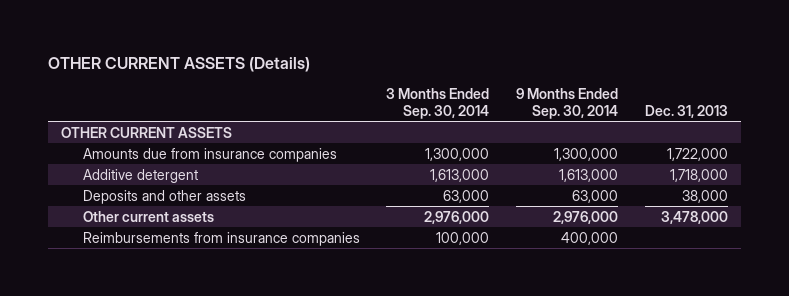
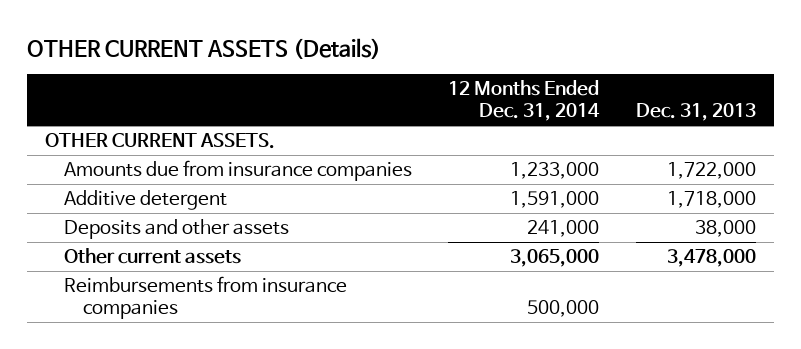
- | 3 Months Ended Sep. 30, 2014 | 9 Months Ended Sep. 30, 2014 | Dec. 31, 2013
+ | 12 Months Ended Dec. 31, 2014 | Dec. 31, 2013
- OTHER CURRENT ASSETS
+ OTHER CURRENT ASSETS.

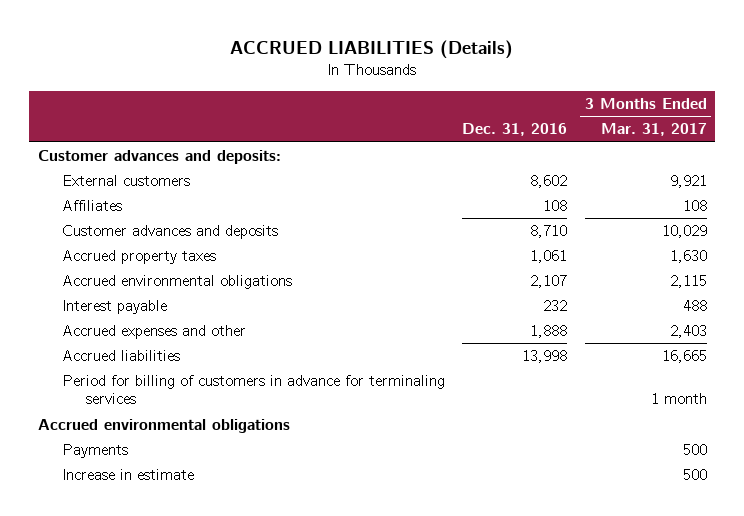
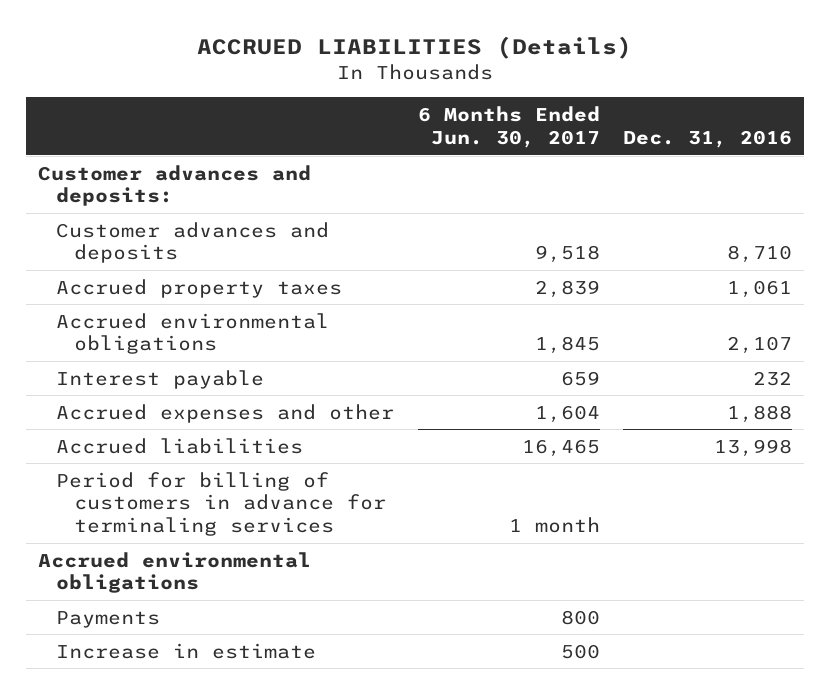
- | Dec. 31, 2016 | 3 Months Ended Mar. 31, 2017
+ | 6 Months Ended Jun. 30, 2017 | Dec. 31, 2016
- External customers | 8,602 | 9,921
- Affiliates | 108 | 108

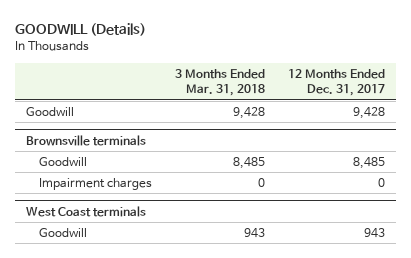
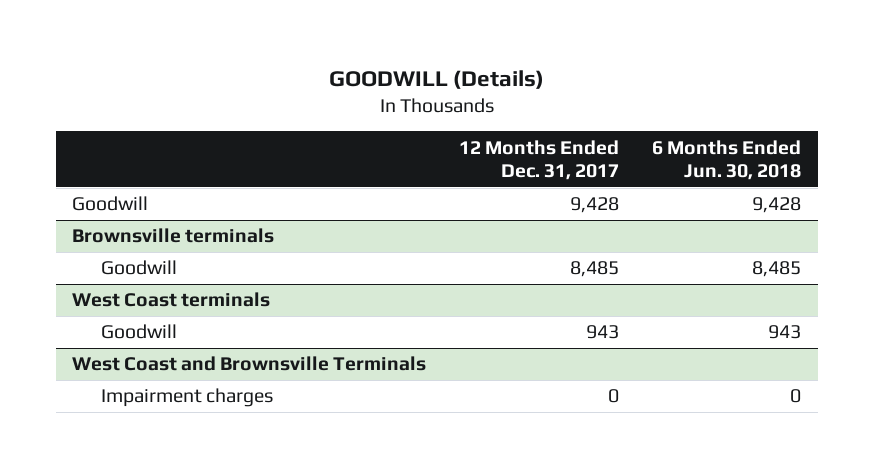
- | 3 Months Ended Mar. 31, 2018 | 12 Months Ended Dec. 31, 2017
+ | 12 Months Ended Dec. 31, 2017 | 6 Months Ended Jun. 30, 2018
@ Brownsville terminals
- Impairment charges | 0 | 0
+ West Coast and Brownsville Terminals
+ Impairment charges | 0 | 0

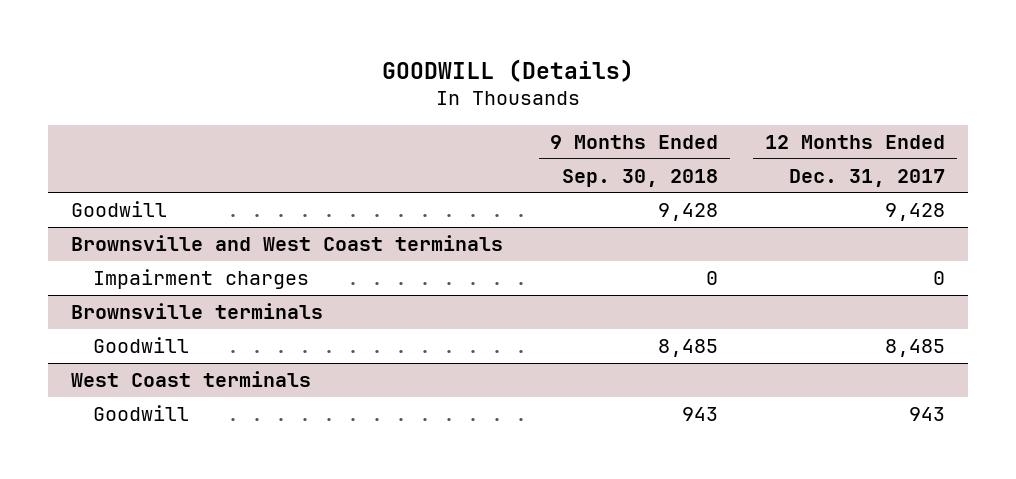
- | 12 Months Ended Dec. 31, 2017 | 6 Months Ended Jun. 30, 2018
+ | 9 Months Ended Sep. 30, 2018 | 12 Months Ended Dec. 31, 2017
+ Brownsville and West Coast terminals
+ Impairment charges | 0 | 0
- West Coast and Brownsville Terminals
- Impairment charges | 0 | 0

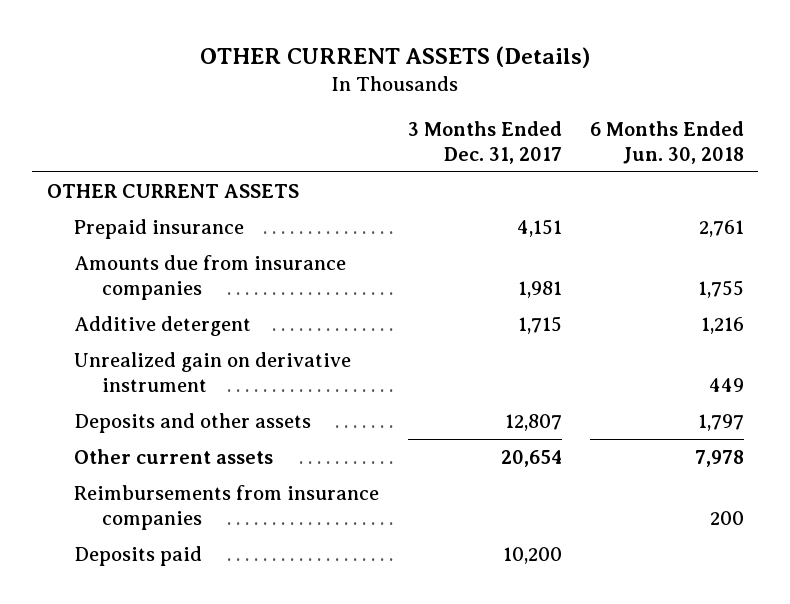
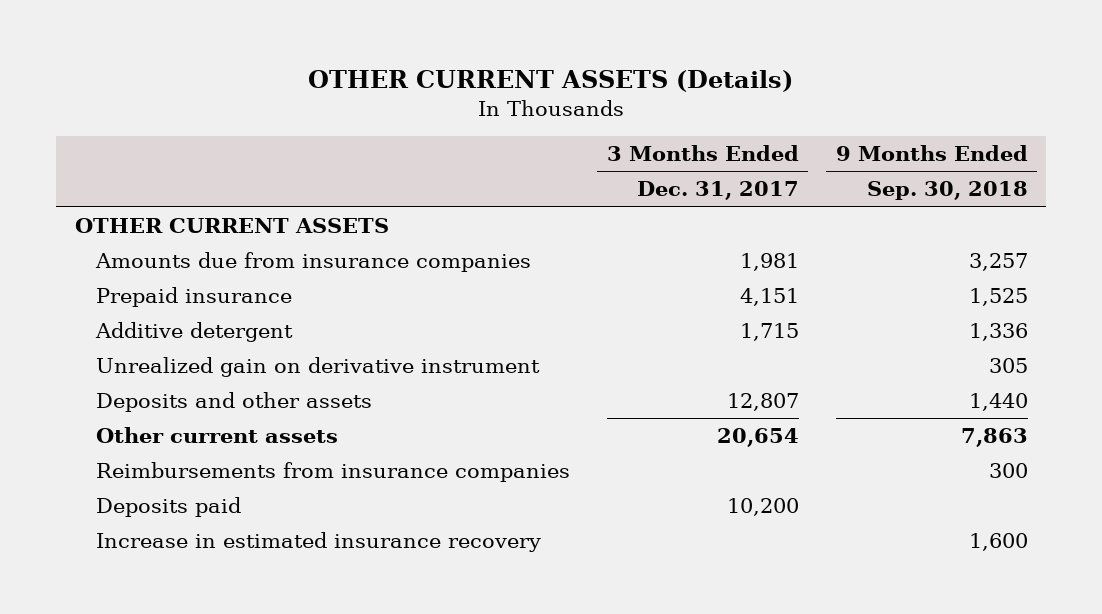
- | 3 Months Ended Dec. 31, 2017 | 6 Months Ended Jun. 30, 2018
+ | 3 Months Ended Dec. 31, 2017 | 9 Months Ended Sep. 30, 2018
moved down: Prepaid insurance | 4,151 | 1,525
+ Increase in estimated insurance recovery | | 1,600

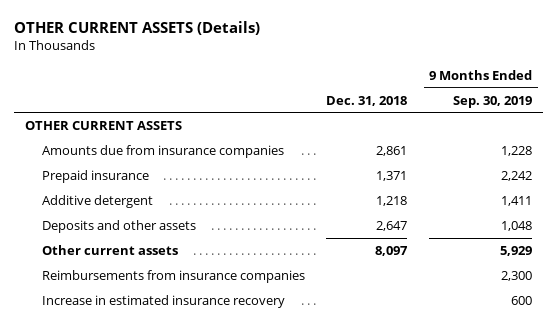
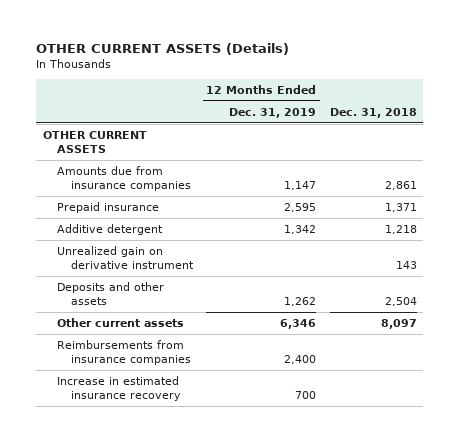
- | Dec. 31, 2018 | 9 Months Ended Sep. 30, 2019
+ | 12 Months Ended Dec. 31, 2019 | Dec. 31, 2018
- Deposits and other assets | 2,647 | 1,048
+ Unrealized gain on derivative instrument | | 143
+ Deposits and other assets | 1,262 | 2,504

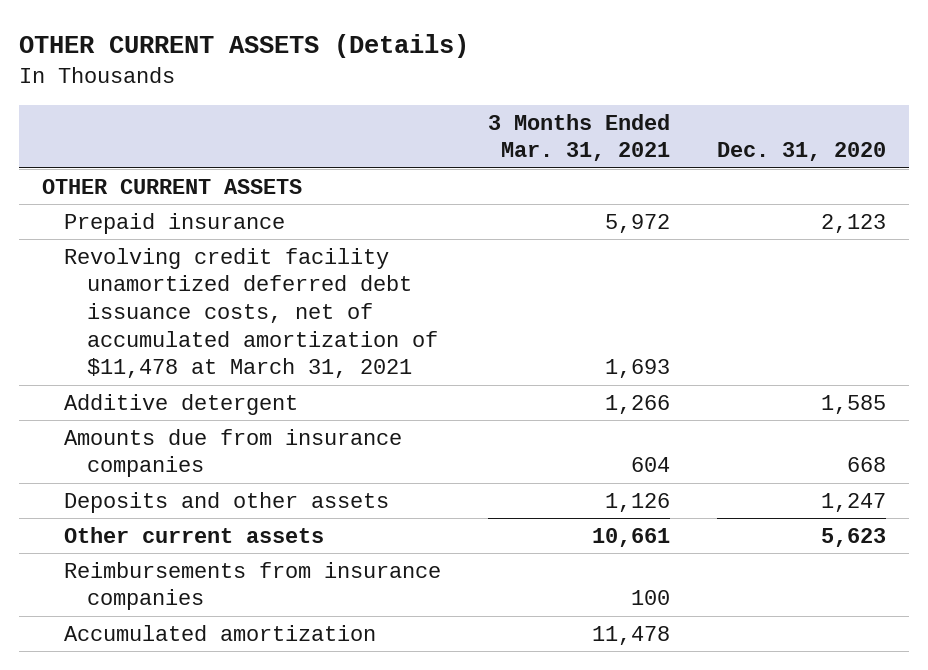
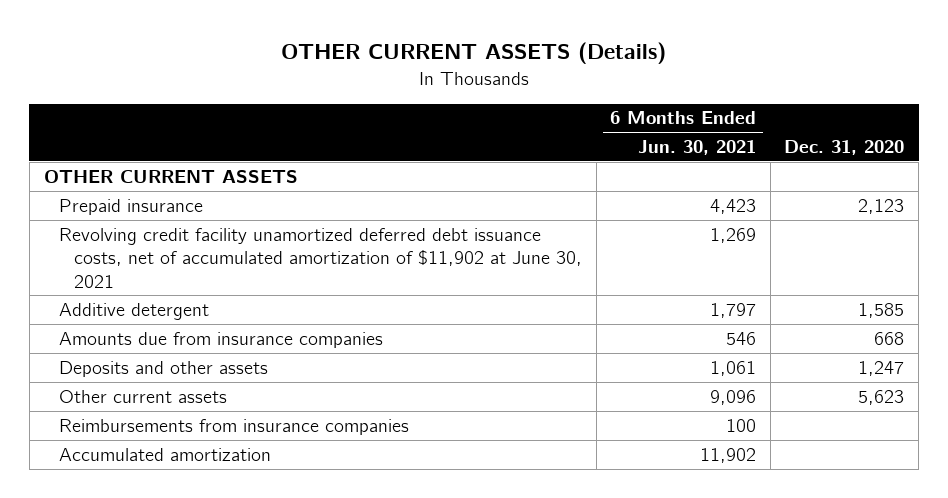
- | 3 Months Ended Mar. 31, 2021 | Dec. 31, 2020
+ | 6 Months Ended Jun. 30, 2021 | Dec. 31, 2020
- Revolving credit facility unamortized deferred debt issuance costs, net of accumulated amortization of $11,478 at March 31, 2021 | 1,693 |
+ Revolving credit facility unamortized deferred debt issuance costs, net of accumulated amortization of $11,902 at June 30, 2021 | 1,269 |

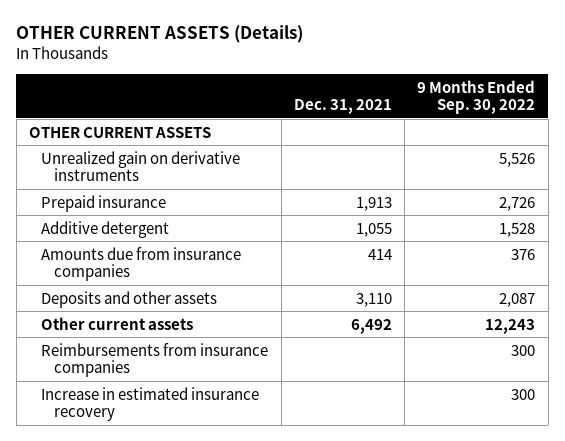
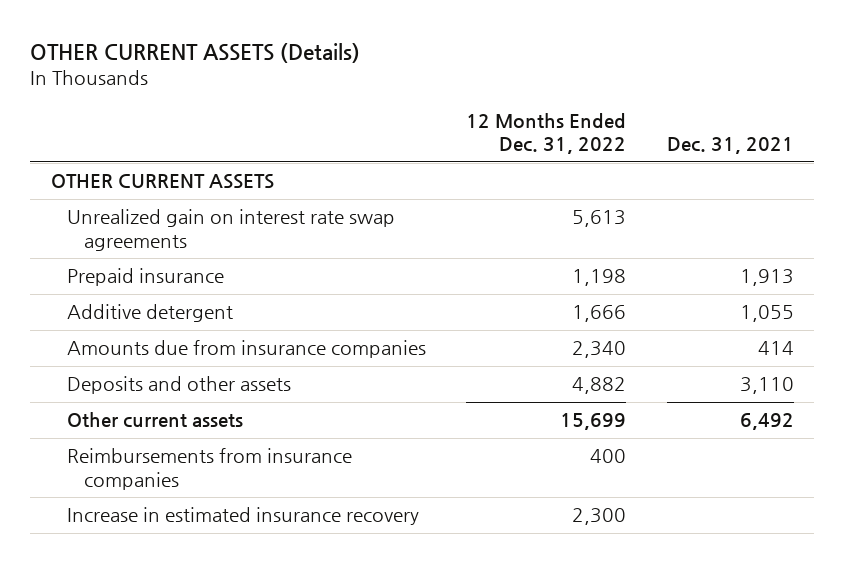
- | Dec. 31, 2021 | 9 Months Ended Sep. 30, 2022
+ | 12 Months Ended Dec. 31, 2022 | Dec. 31, 2021
- Unrealized gain on derivative instruments | | 5,526
+ Unrealized gain on interest rate swap agreements | 5,613 |

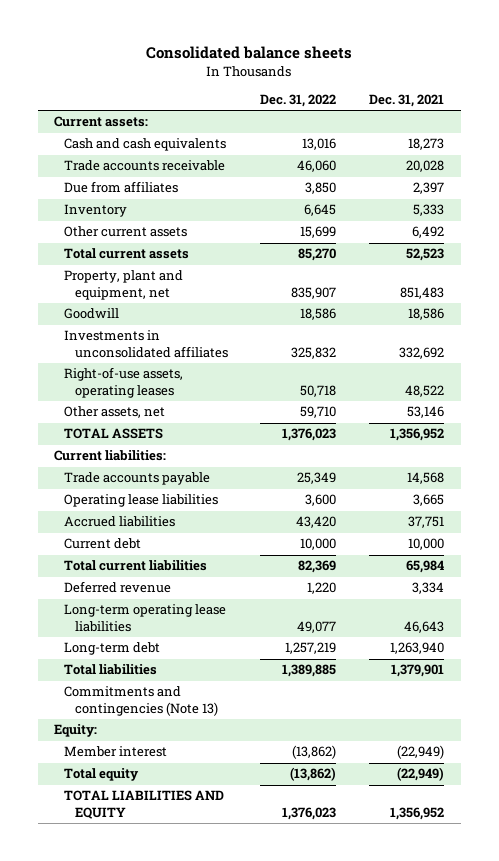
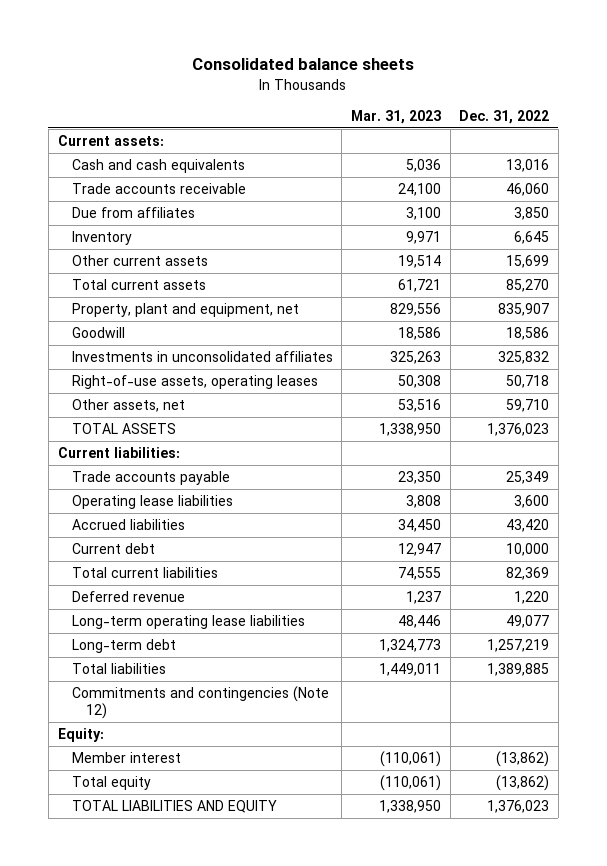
- | Dec. 31, 2022 | Dec. 31, 2021
+ | Mar. 31, 2023 | Dec. 31, 2022
- Commitments and contingencies (Note 13)
+ Commitments and contingencies (Note 12)

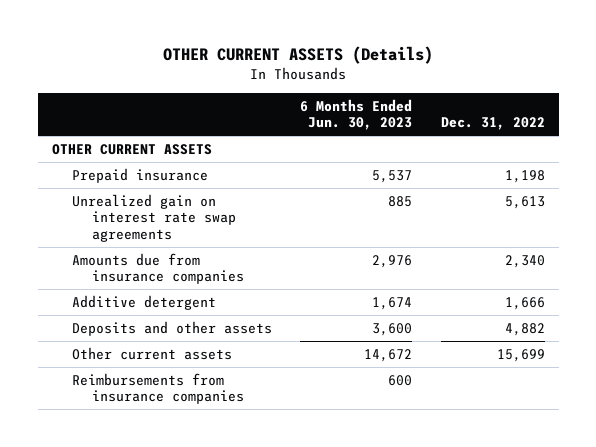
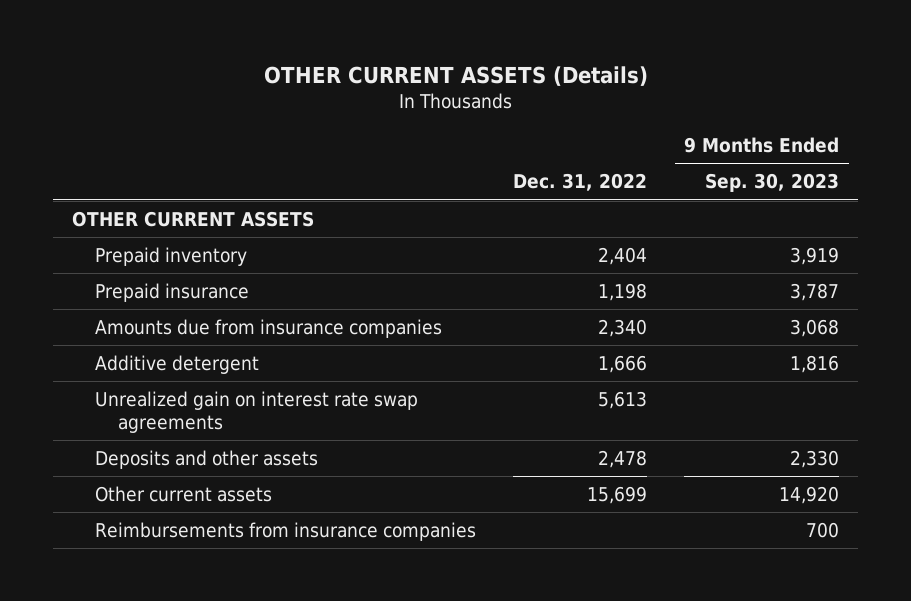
- | 6 Months Ended Jun. 30, 2023 | Dec. 31, 2022
+ | Dec. 31, 2022 | 9 Months Ended Sep. 30, 2023
+ Prepaid inventory | 2,404 | 3,919
- Deposits and other assets | 3,600 | 4,882
moved down: Unrealized gain on interest rate swap agreements | 5,613 |
+ Deposits and other assets | 2,478 | 2,330

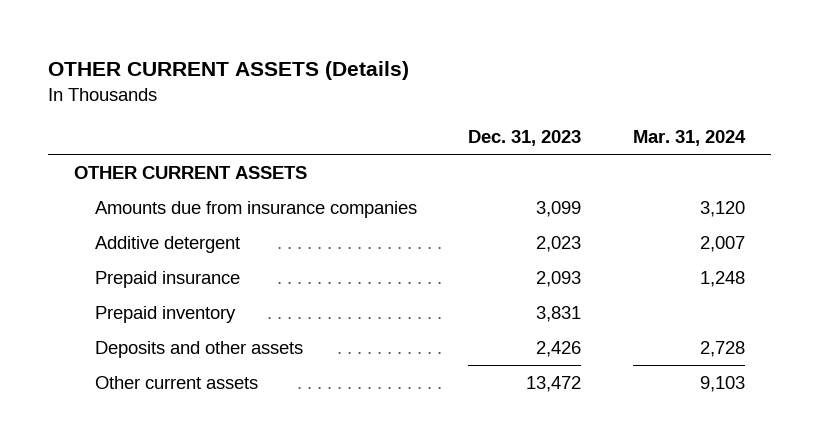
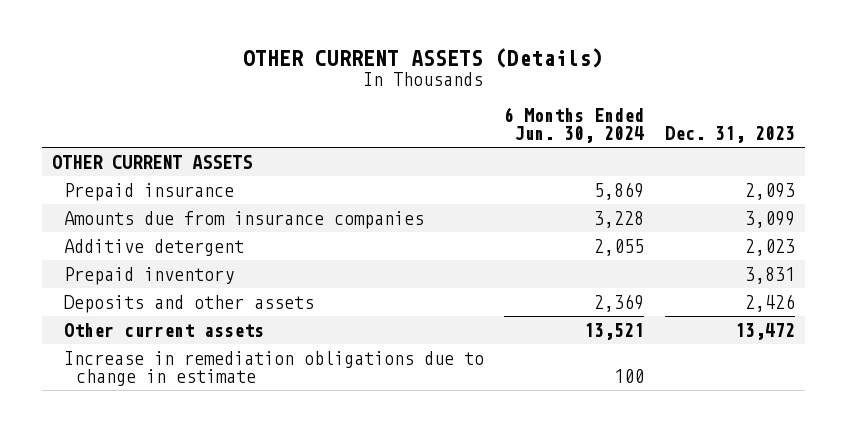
- | Dec. 31, 2023 | Mar. 31, 2024
+ | 6 Months Ended Jun. 30, 2024 | Dec. 31, 2023
moved up: Prepaid insurance | 5,869 | 2,093
+ Increase in remediation obligations due to change in estimate | 100 |

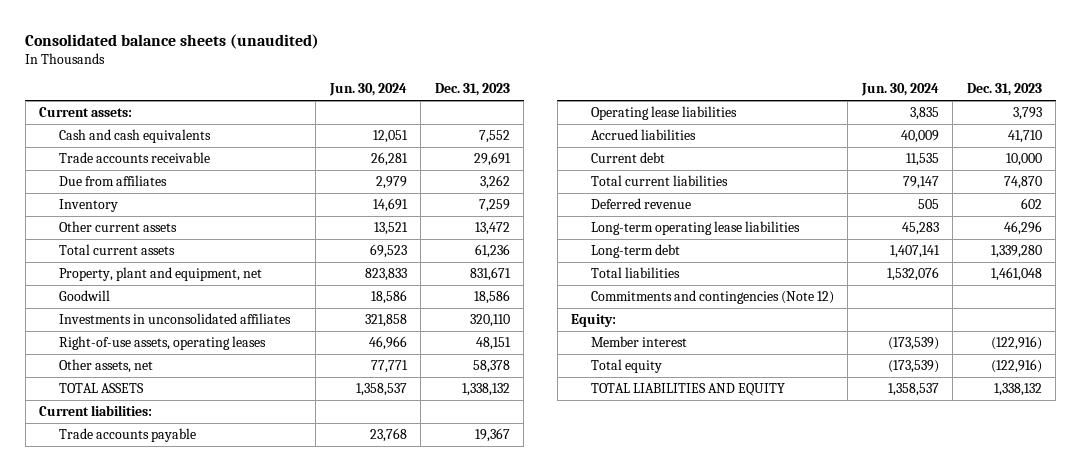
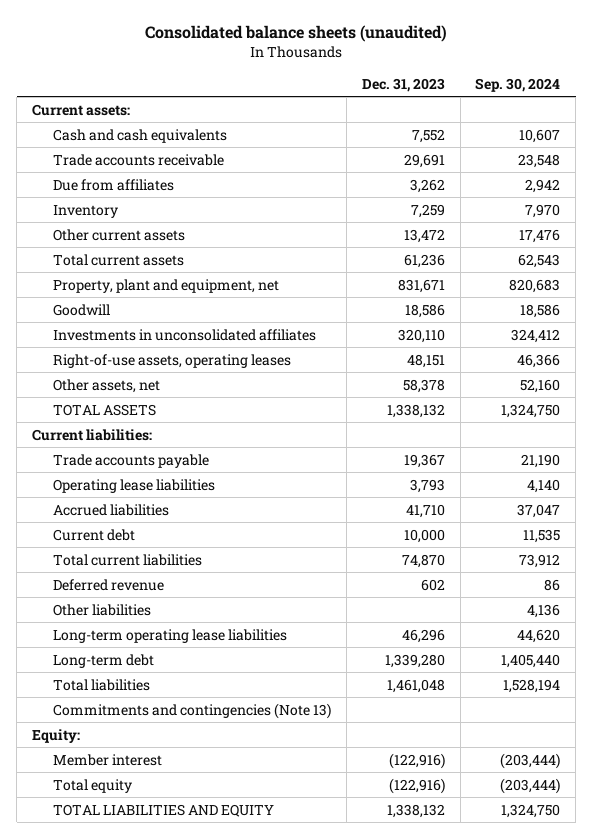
- | Jun. 30, 2024 | Dec. 31, 2023
+ | Dec. 31, 2023 | Sep. 30, 2024
+ Other liabilities | | 4,136
- Commitments and contingencies (Note 12)
+ Commitments and contingencies (Note 13)

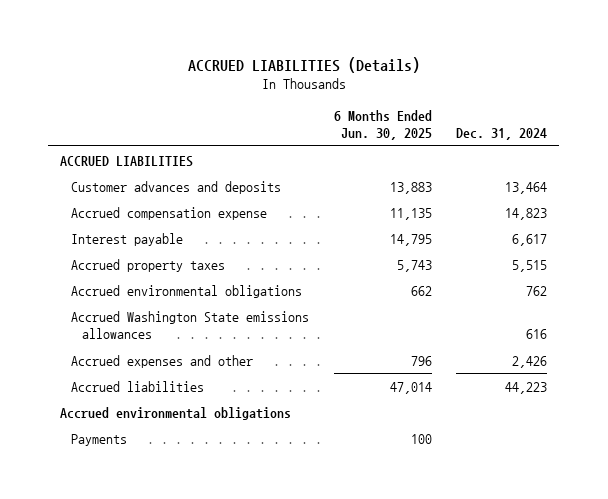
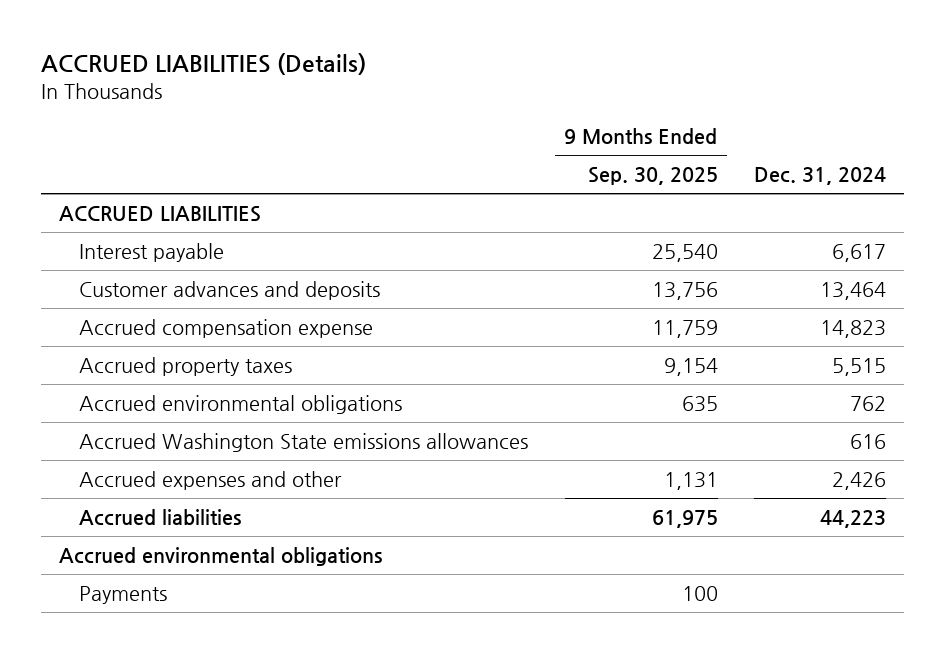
- | 6 Months Ended Jun. 30, 2025 | Dec. 31, 2024
+ | 9 Months Ended Sep. 30, 2025 | Dec. 31, 2024
moved up: Interest payable | 25,540 | 6,617

